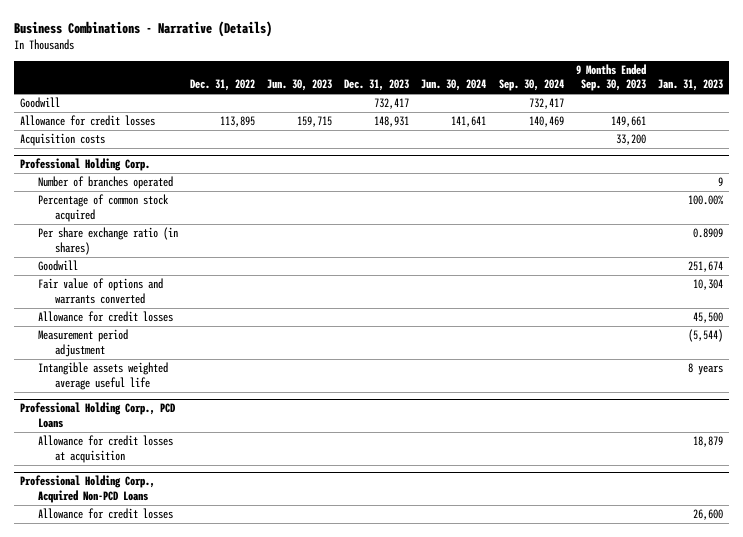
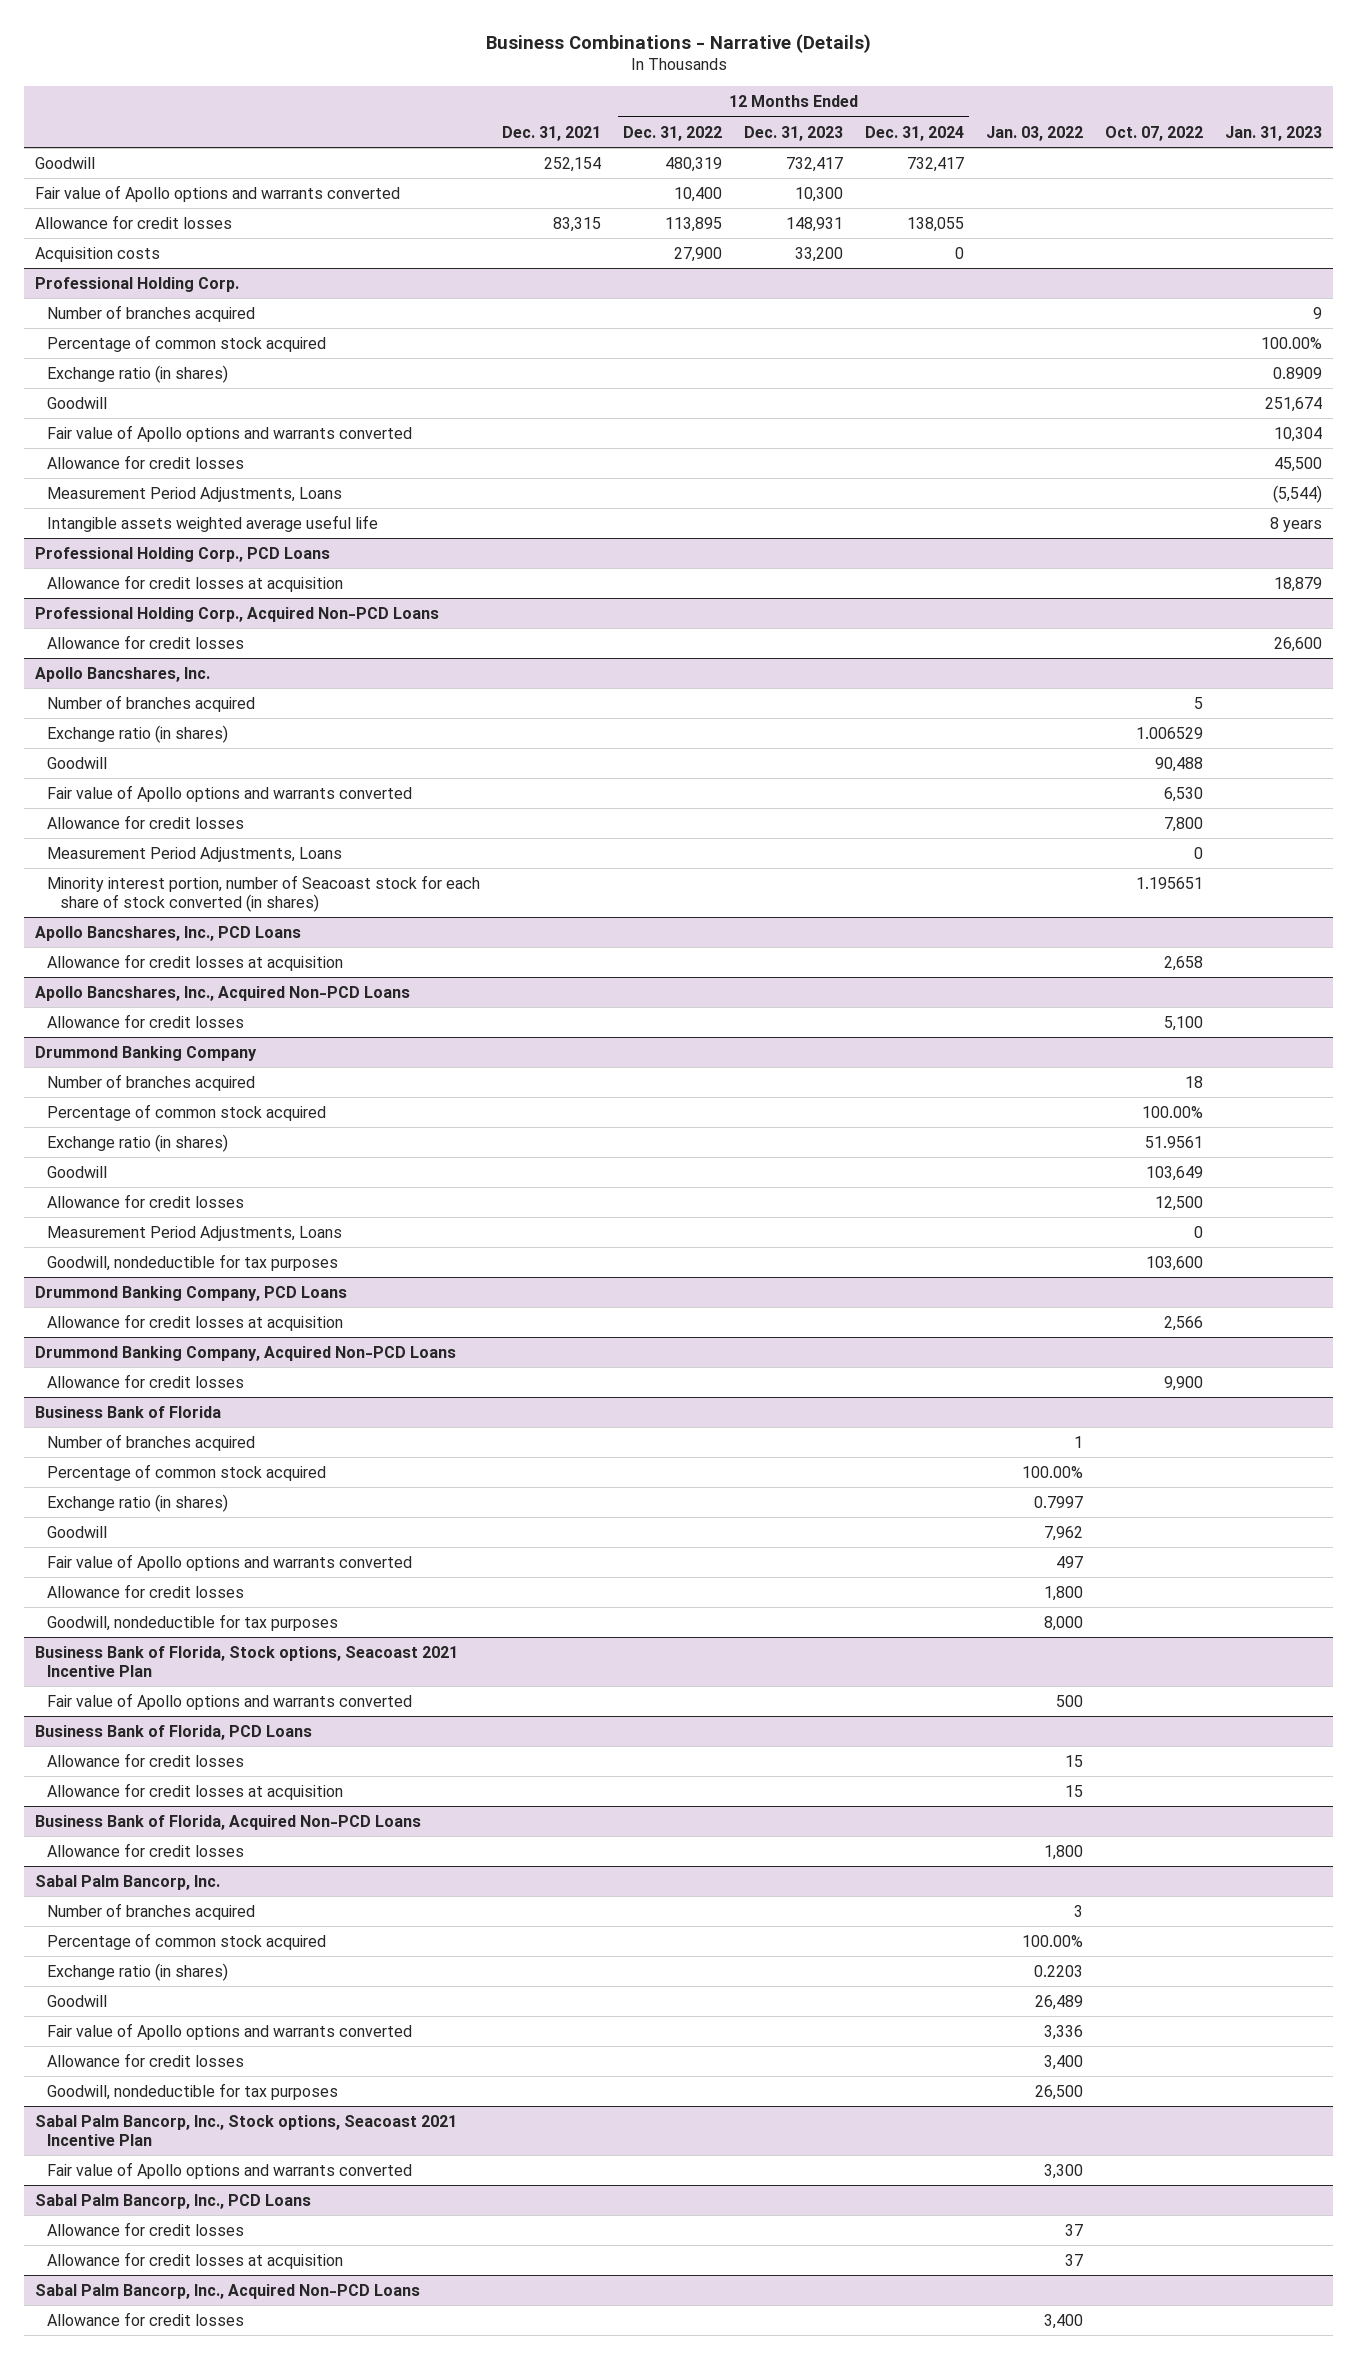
- | Dec. 31, 2022 | Jun. 30, 2023 | Dec. 31, 2023 | Jun. 30, 2024 | Sep. 30, 2024 | 9 Months Ended Sep. 30, 2023 | Jan. 31, 2023
+ | Dec. 31, 2021 | 12 Months Ended Dec. 31, 2022 | 12 Months Ended Dec. 31, 2023 | 12 Months Ended Dec. 31, 2024 | Jan. 03, 2022 | Oct. 07, 2022 | Jan. 31, 2023
+ Fair value of Apollo options and warrants converted | | 10,400 | 10,300 | | | |
@ Professional Holding Corp.
- Number of branches operated | | | | | | | 9
+ Number of branches acquired | | | | | | | 9
- Per share exchange ratio (in shares) | | | | | | | 0.8909
+ Exchange ratio (in shares) | | | | | | | 0.8909
- Fair value of options and warrants converted | | | | | | | 10,304
+ Fair value of Apollo options and warrants converted | | | | | | | 10,304
- Measurement period adjustment | | | | | | | (5,544)
+ Measurement Period Adjustments, Loans | | | | | | | (5,544)
+ Apollo Bancshares, Inc.
+ Number of branches acquired | | | | | | 5 |
+ Exchange ratio (in shares) | | | | | | 1.006529 |
+ Goodwill | | | | | | 90,488 |
+ Fair value of Apollo options and warrants converted | | | | | | 6,530 |
+ Allowance for credit losses | | | | | | 7,800 |
+ Measurement Period Adjustments, Loans | | | | | | 0 |
+ Minority interest portion, number of Seacoast stock for each share of stock converted (in shares) | | | | | | 1.195651 |
+ Apollo Bancshares, Inc., PCD Loans
+ Allowance for credit losses at acquisition | | | | | | 2,658 |
+ Apollo Bancshares, Inc., Acquired Non-PCD Loans
+ Allowance for credit losses | | | | | | 5,100 |
+ Drummond Banking Company
+ Number of branches acquired | | | | | | 18 |
+ Percentage of common stock acquired | | | | | | 100.00% |
+ Exchange ratio (in shares) | | | | | | 51.9561 |
+ Goodwill | | | | | | 103,649 |
+ Allowance for credit losses | | | | | | 12,500 |
+ Measurement Period Adjustments, Loans | | | | | | 0 |
+ Goodwill, nondeductible for tax purposes | | | | | | 103,600 |
+ Drummond Banking Company, PCD Loans
+ Allowance for credit losses at acquisition | | | | | | 2,566 |
+ Drummond Banking Company, Acquired Non-PCD Loans
+ Allowance for credit losses | | | | | | 9,900 |
+ Business Bank of Florida
+ Number of branches acquired | | | | | 1 | |
+ Percentage of common stock acquired | | | | | 100.00% | |
+ Exchange ratio (in shares) | | | | | 0.7997 | |
+ Goodwill | | | | | 7,962 | |
+ Fair value of Apollo options and warrants converted | | | | | 497 | |
+ Allowance for credit losses | | | | | 1,800 | |
+ Goodwill, nondeductible for tax purposes | | | | | 8,000 | |
+ Business Bank of Florida, Stock options, Seacoast 2021 Incentive Plan
+ Fair value of Apollo options and warrants converted | | | | | 500 | |
+ Business Bank of Florida, PCD Loans
+ Allowance for credit losses | | | | | 15 | |
+ Allowance for credit losses at acquisition | | | | | 15 | |
+ Business Bank of Florida, Acquired Non-PCD Loans
+ Allowance for credit losses | | | | | 1,800 | |
+ Sabal Palm Bancorp, Inc.
+ Number of branches acquired | | | | | 3 | |
+ Percentage of common stock acquired | | | | | 100.00% | |
+ Exchange ratio (in shares) | | | | | 0.2203 | |
+ Goodwill | | | | | 26,489 | |
+ Fair value of Apollo options and warrants converted | | | | | 3,336 | |
+ Allowance for credit losses | | | | | 3,400 | |
+ Goodwill, nondeductible for tax purposes | | | | | 26,500 | |
+ Sabal Palm Bancorp, Inc., Stock options, Seacoast 2021 Incentive Plan
+ Fair value of Apollo options and warrants converted | | | | | 3,300 | |
+ Sabal Palm Bancorp, Inc., PCD Loans
+ Allowance for credit losses | | | | | 37 | |
+ Allowance for credit losses at acquisition | | | | | 37 | |
+ Sabal Palm Bancorp, Inc., Acquired Non-PCD Loans
+ Allowance for credit losses | | | | | 3,400 | |

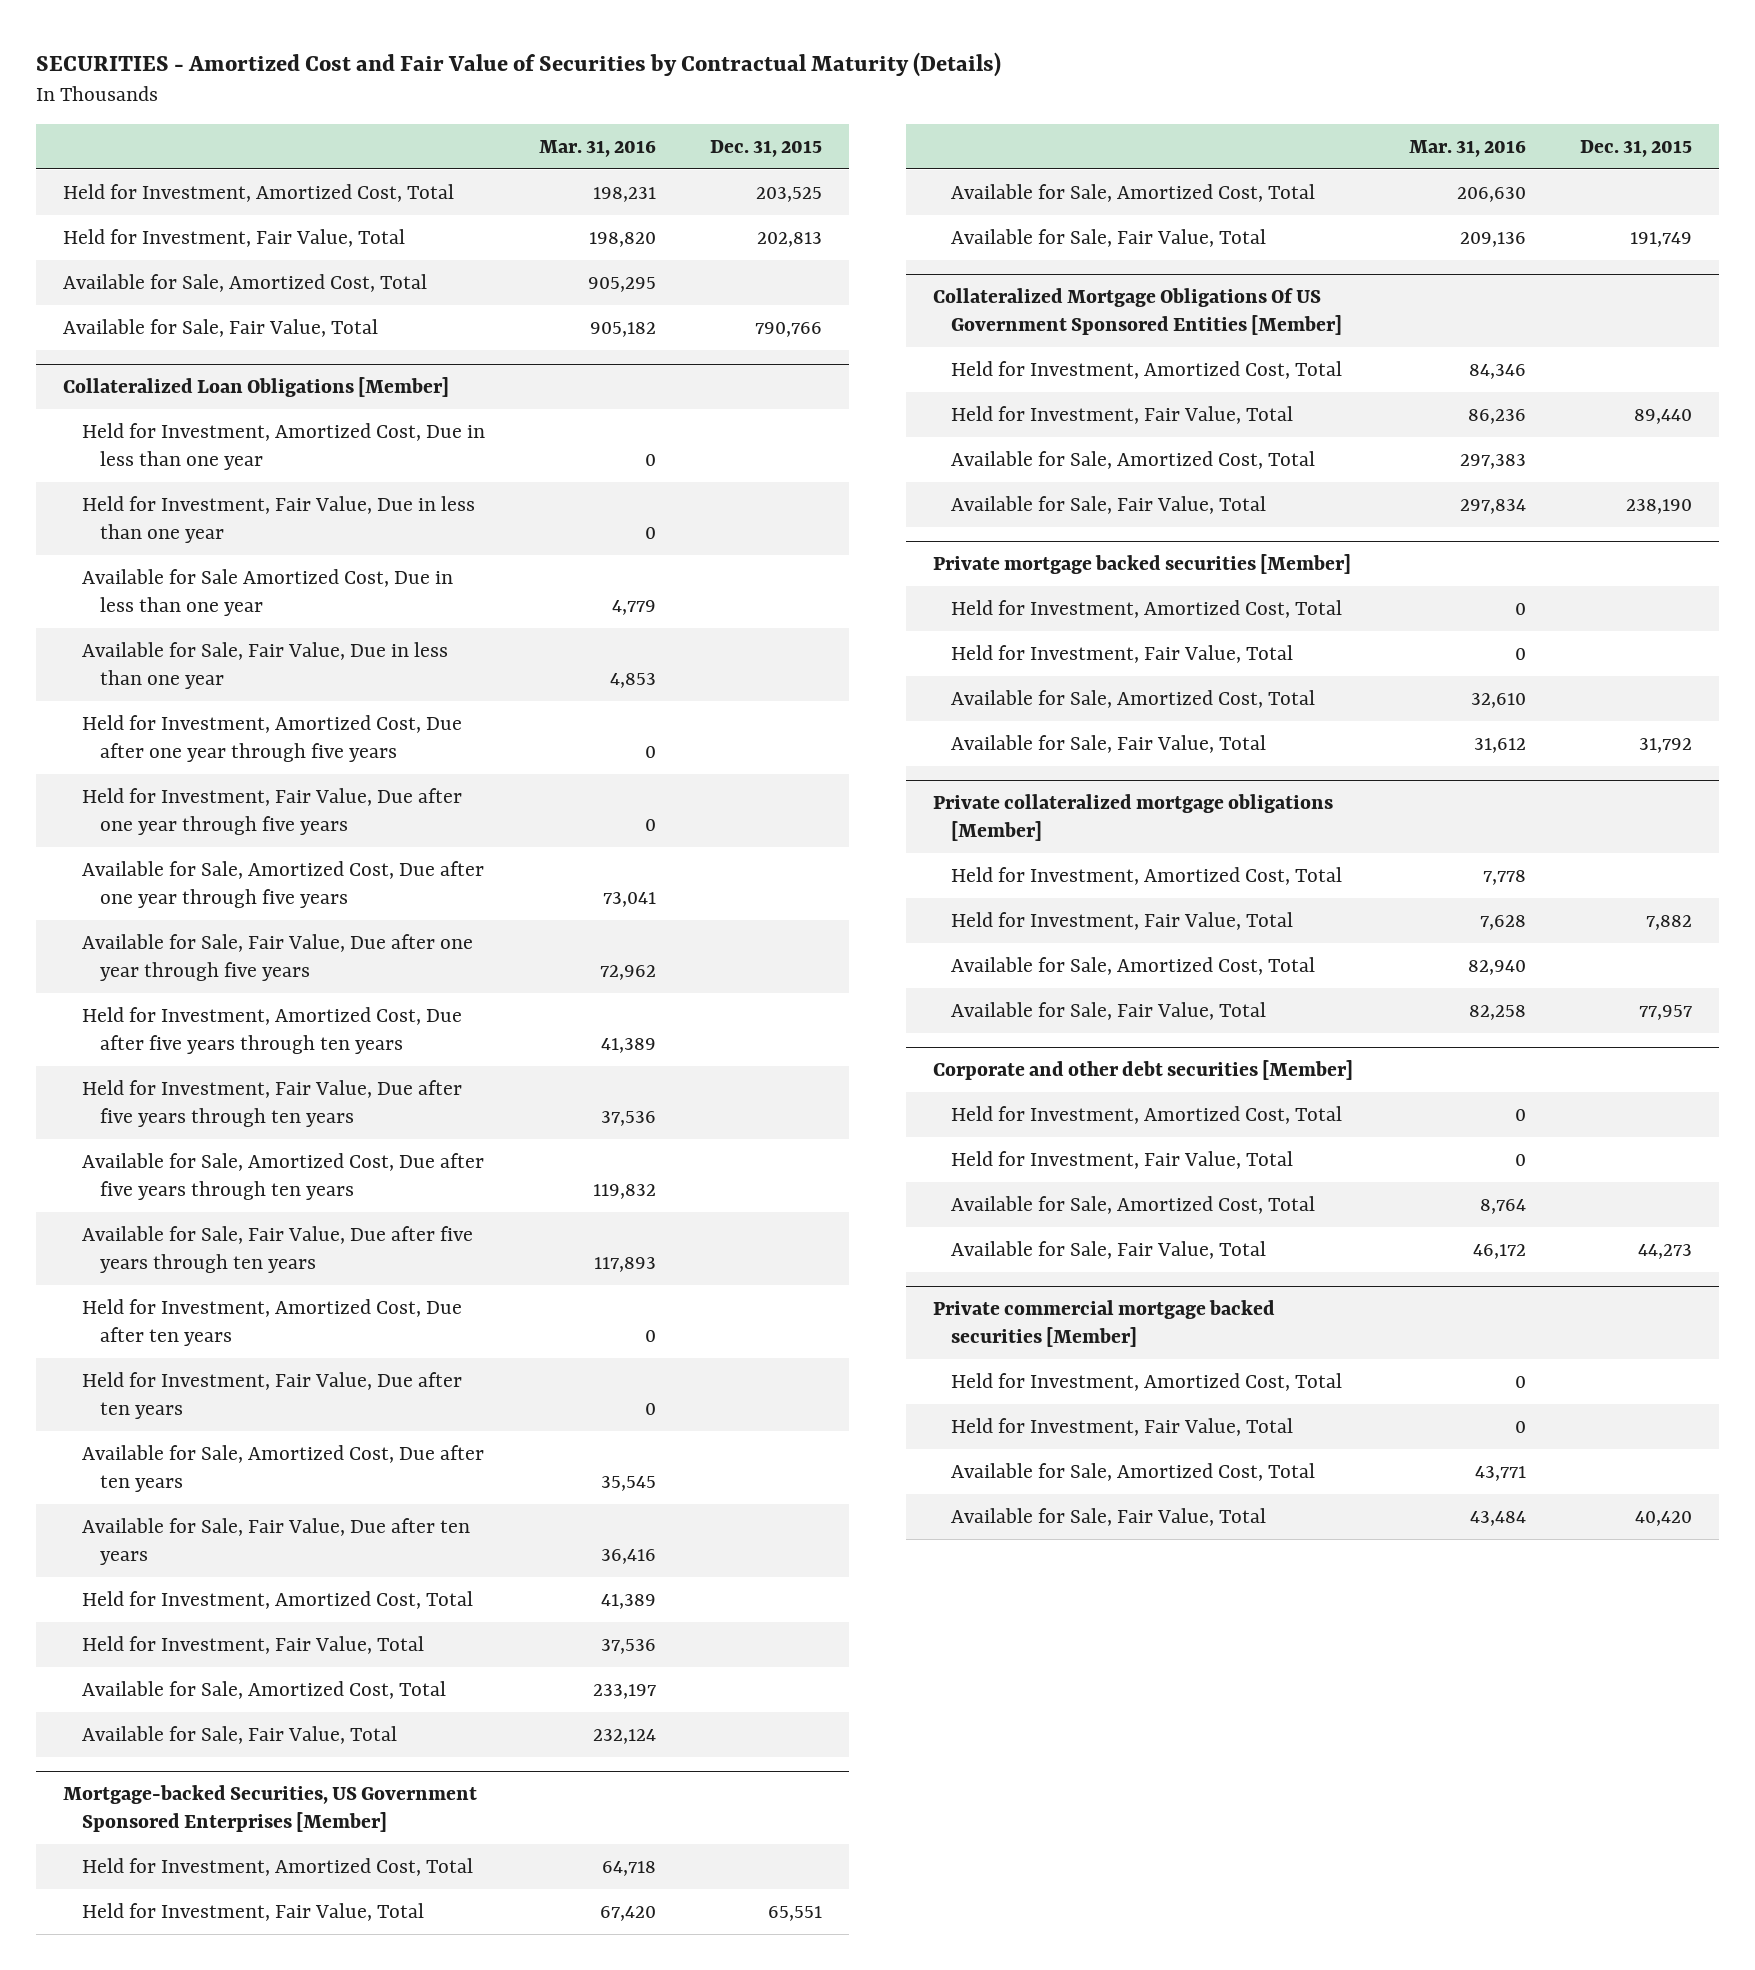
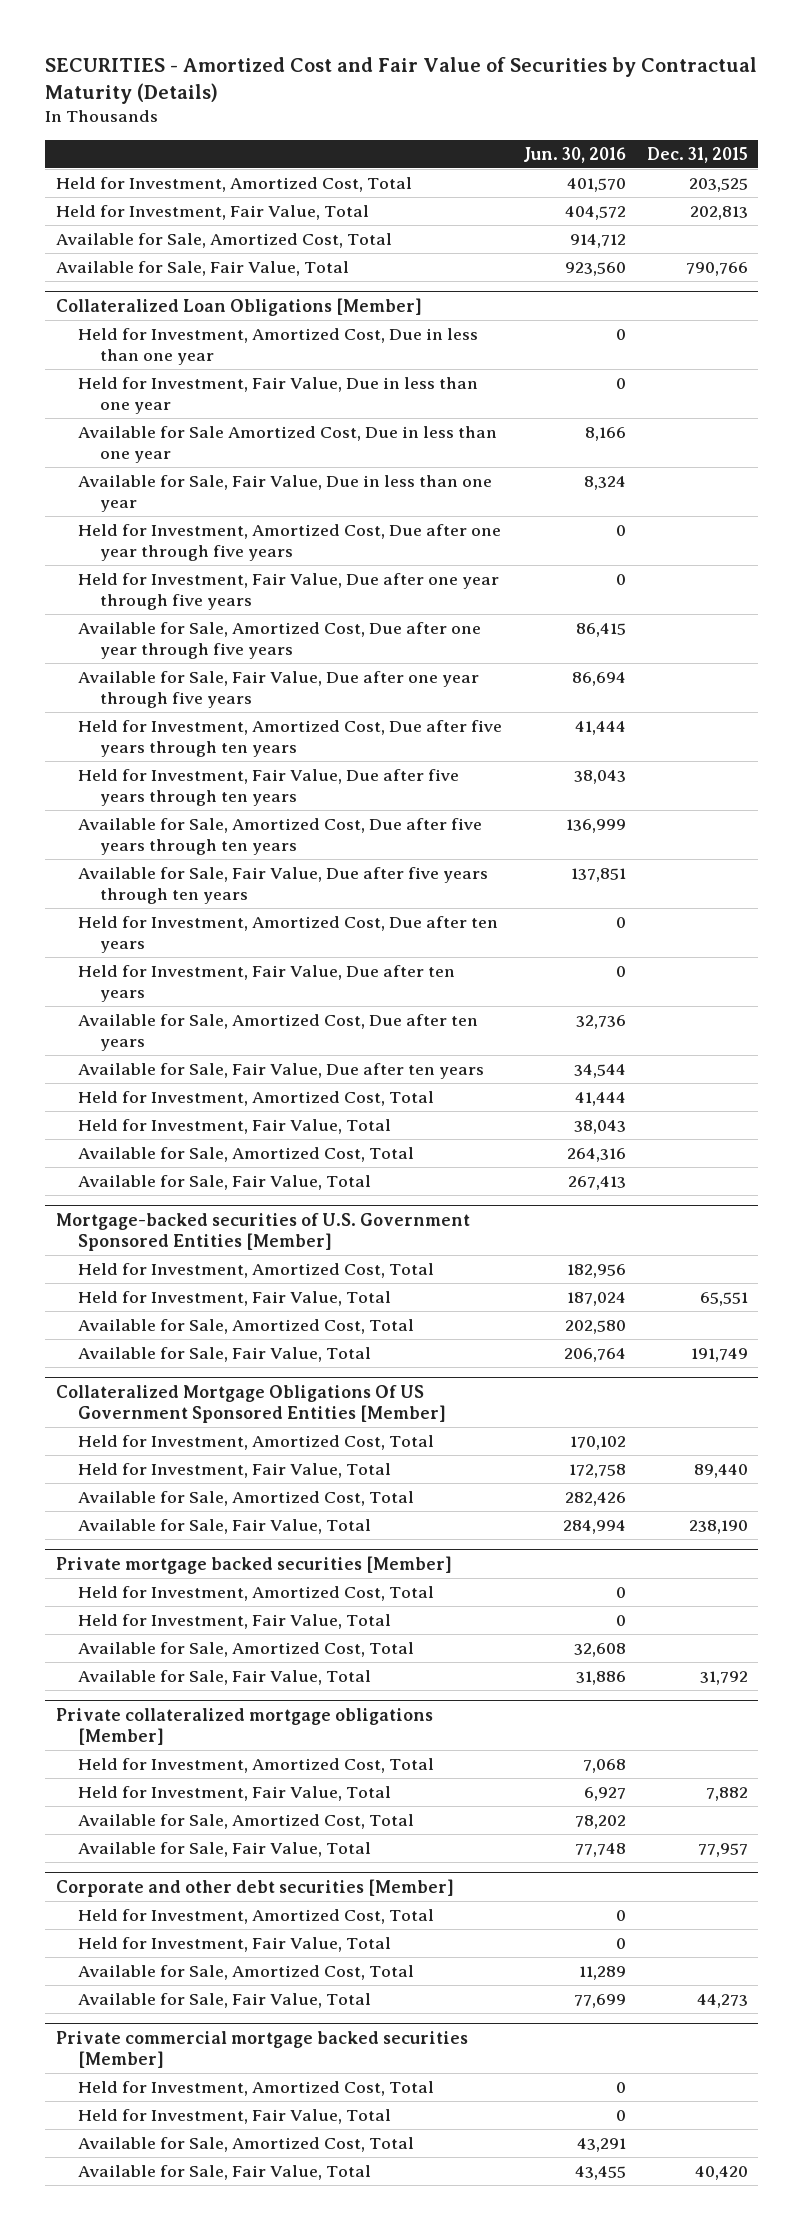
- | Mar. 31, 2016 | Dec. 31, 2015
+ | Jun. 30, 2016 | Dec. 31, 2015
- Mortgage-backed Securities, US Government Sponsored Enterprises [Member]
+ Mortgage-backed securities of U.S. Government Sponsored Entities [Member]

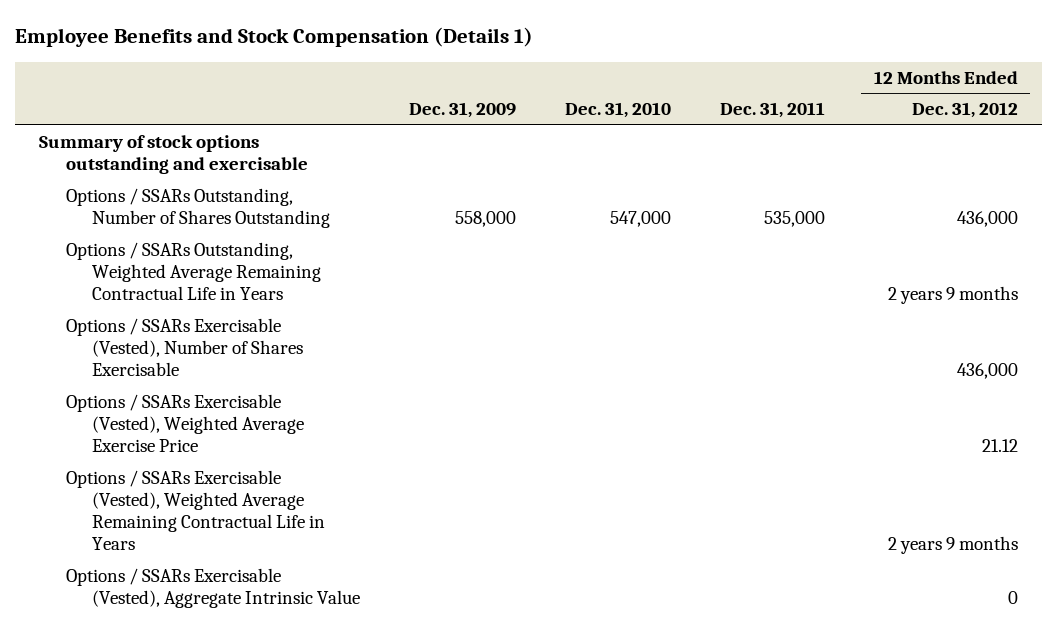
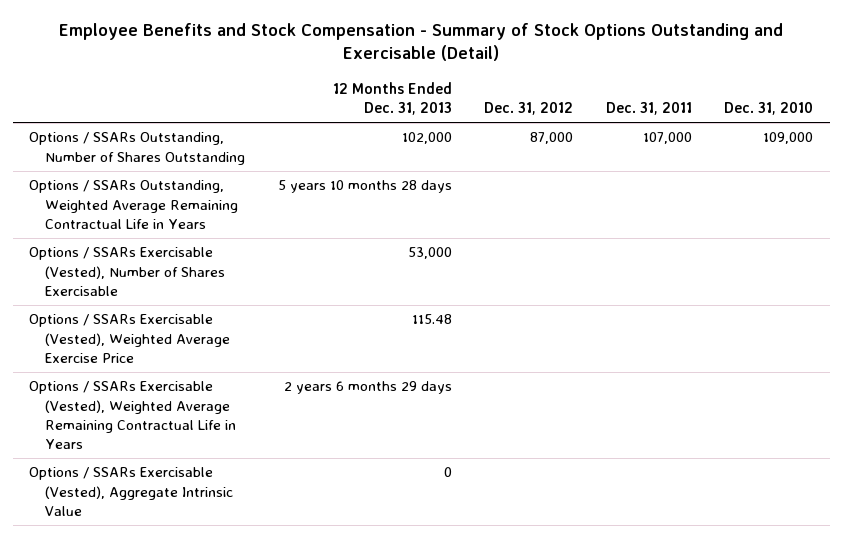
- Employee Benefits and Stock Compensation (Details 1)
+ Employee Benefits and Stock Compensation - Summary of Stock Options Outstanding and Exercisable (Detail)
- | Dec. 31, 2009 | Dec. 31, 2010 | Dec. 31, 2011 | 12 Months Ended Dec. 31, 2012
+ | 12 Months Ended Dec. 31, 2013 | Dec. 31, 2012 | Dec. 31, 2011 | Dec. 31, 2010
- Summary of stock options outstanding and exercisable
- Options / SSARs Outstanding, Number of Shares Outstanding | 558,000 | 547,000 | 535,000 | 436,000
+ Options / SSARs Outstanding, Number of Shares Outstanding | 102,000 | 87,000 | 107,000 | 109,000

